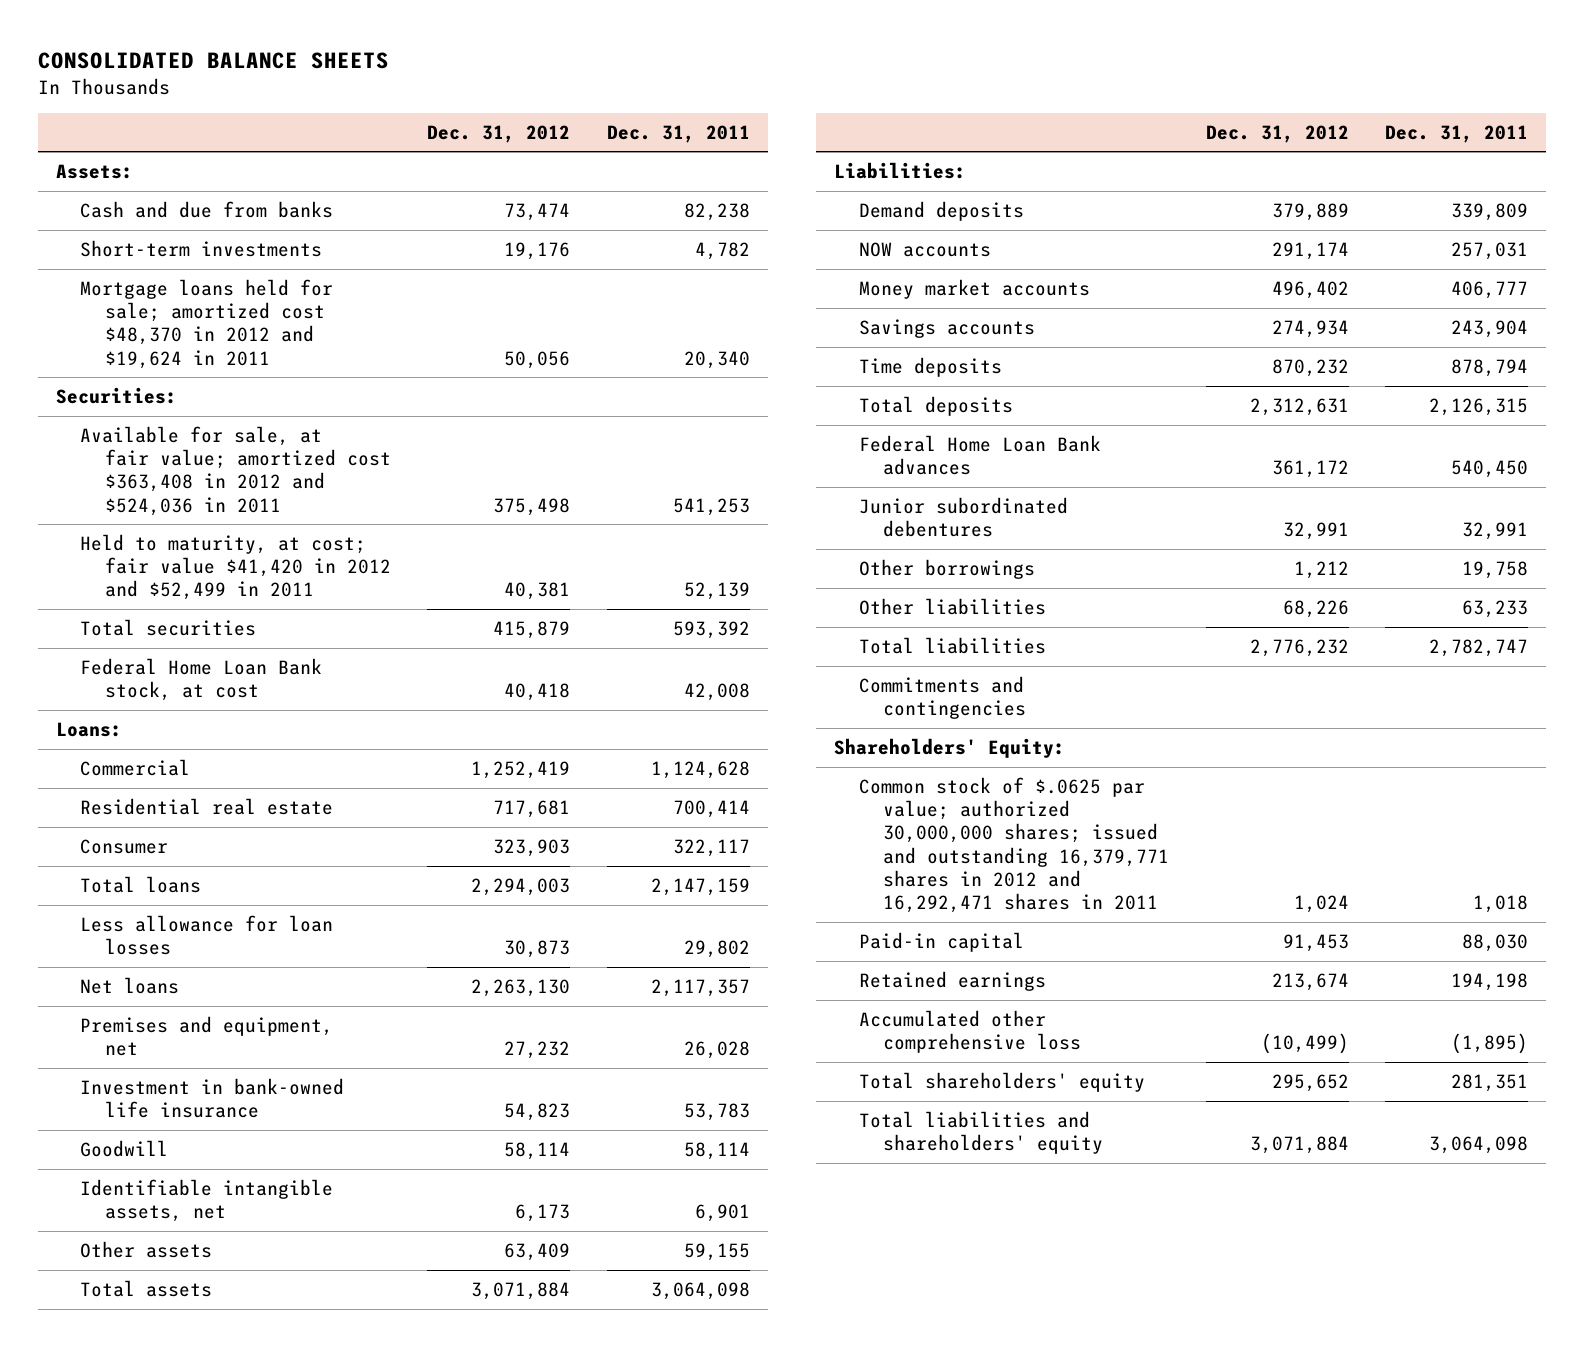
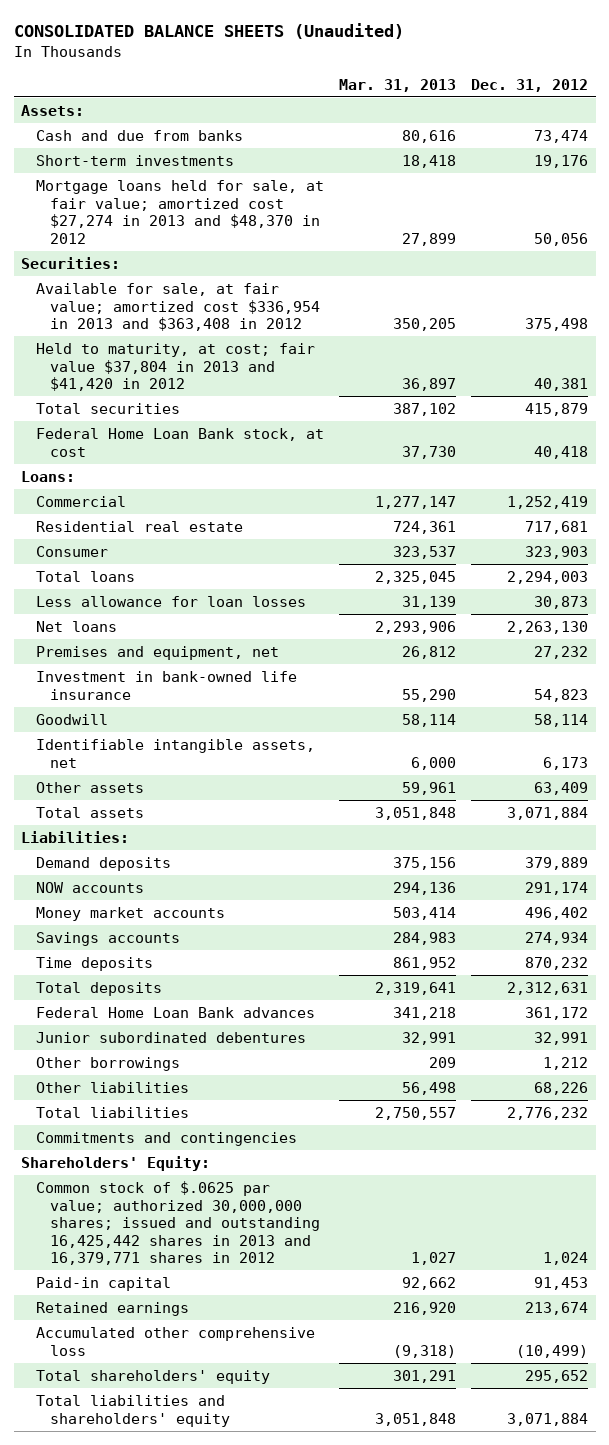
- CONSOLIDATED BALANCE SHEETS
+ CONSOLIDATED BALANCE SHEETS (Unaudited)
- | Dec. 31, 2012 | Dec. 31, 2011
+ | Mar. 31, 2013 | Dec. 31, 2012
- Mortgage loans held for sale; amortized cost $48,370 in 2012 and $19,624 in 2011 | 50,056 | 20,340
+ Mortgage loans held for sale, at fair value; amortized cost $27,274 in 2013 and $48,370 in 2012 | 27,899 | 50,056
- Available for sale, at fair value; amortized cost $363,408 in 2012 and $524,036 in 2011 | 375,498 | 541,253
- Held to maturity, at cost; fair value $41,420 in 2012 and $52,499 in 2011 | 40,381 | 52,139
+ Available for sale, at fair value; amortized cost $336,954 in 2013 and $363,408 in 2012 | 350,205 | 375,498
+ Held to maturity, at cost; fair value $37,804 in 2013 and $41,420 in 2012 | 36,897 | 40,381
- Common stock of $.0625 par value; authorized 30,000,000 shares; issued and outstanding 16,379,771 shares in 2012 and 16,292,471 shares in 2011 | 1,024 | 1,018
+ Common stock of $.0625 par value; authorized 30,000,000 shares; issued and outstanding 16,425,442 shares in 2013 and 16,379,771 shares in 2012 | 1,027 | 1,024

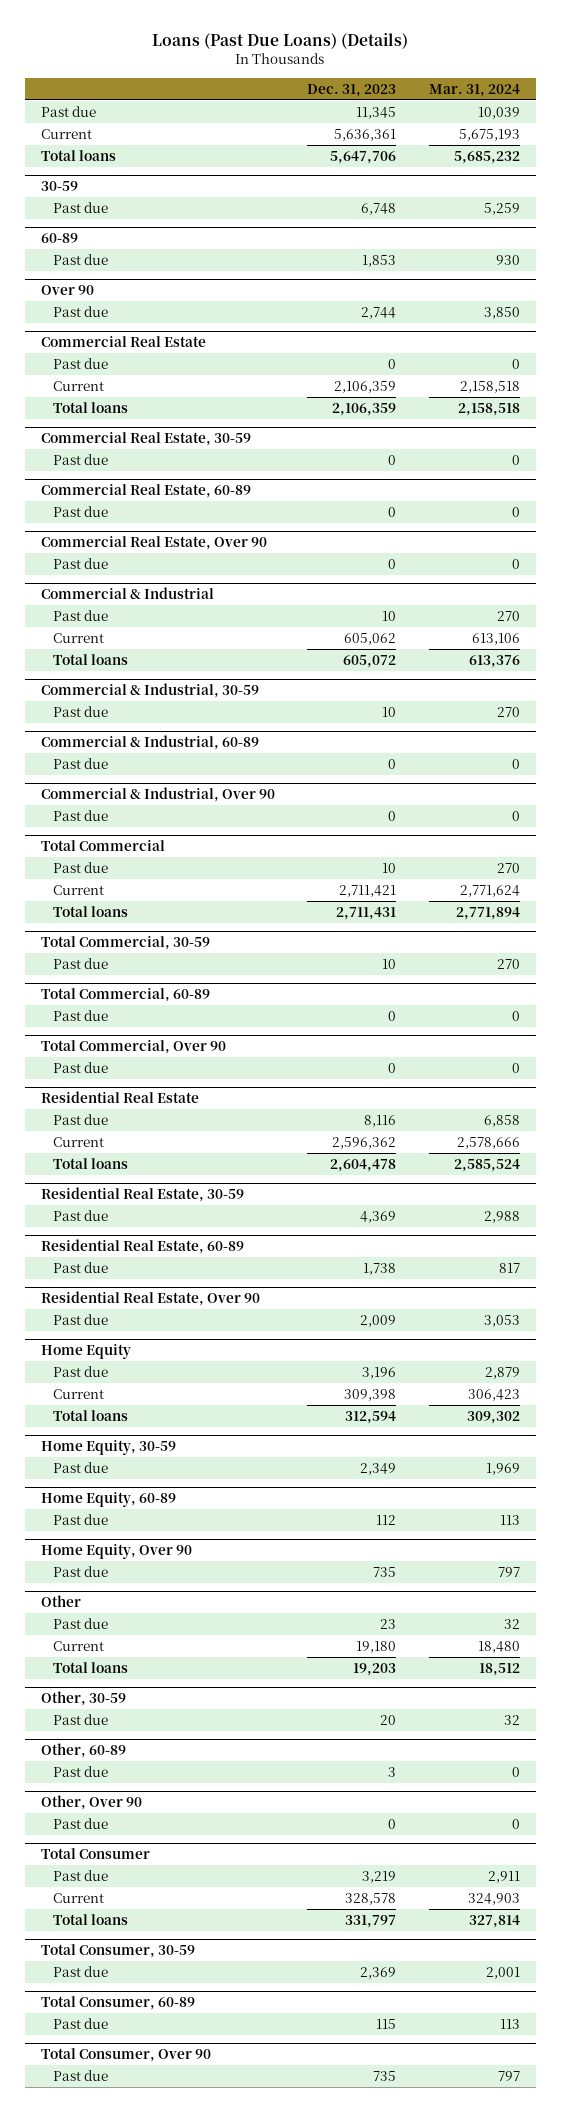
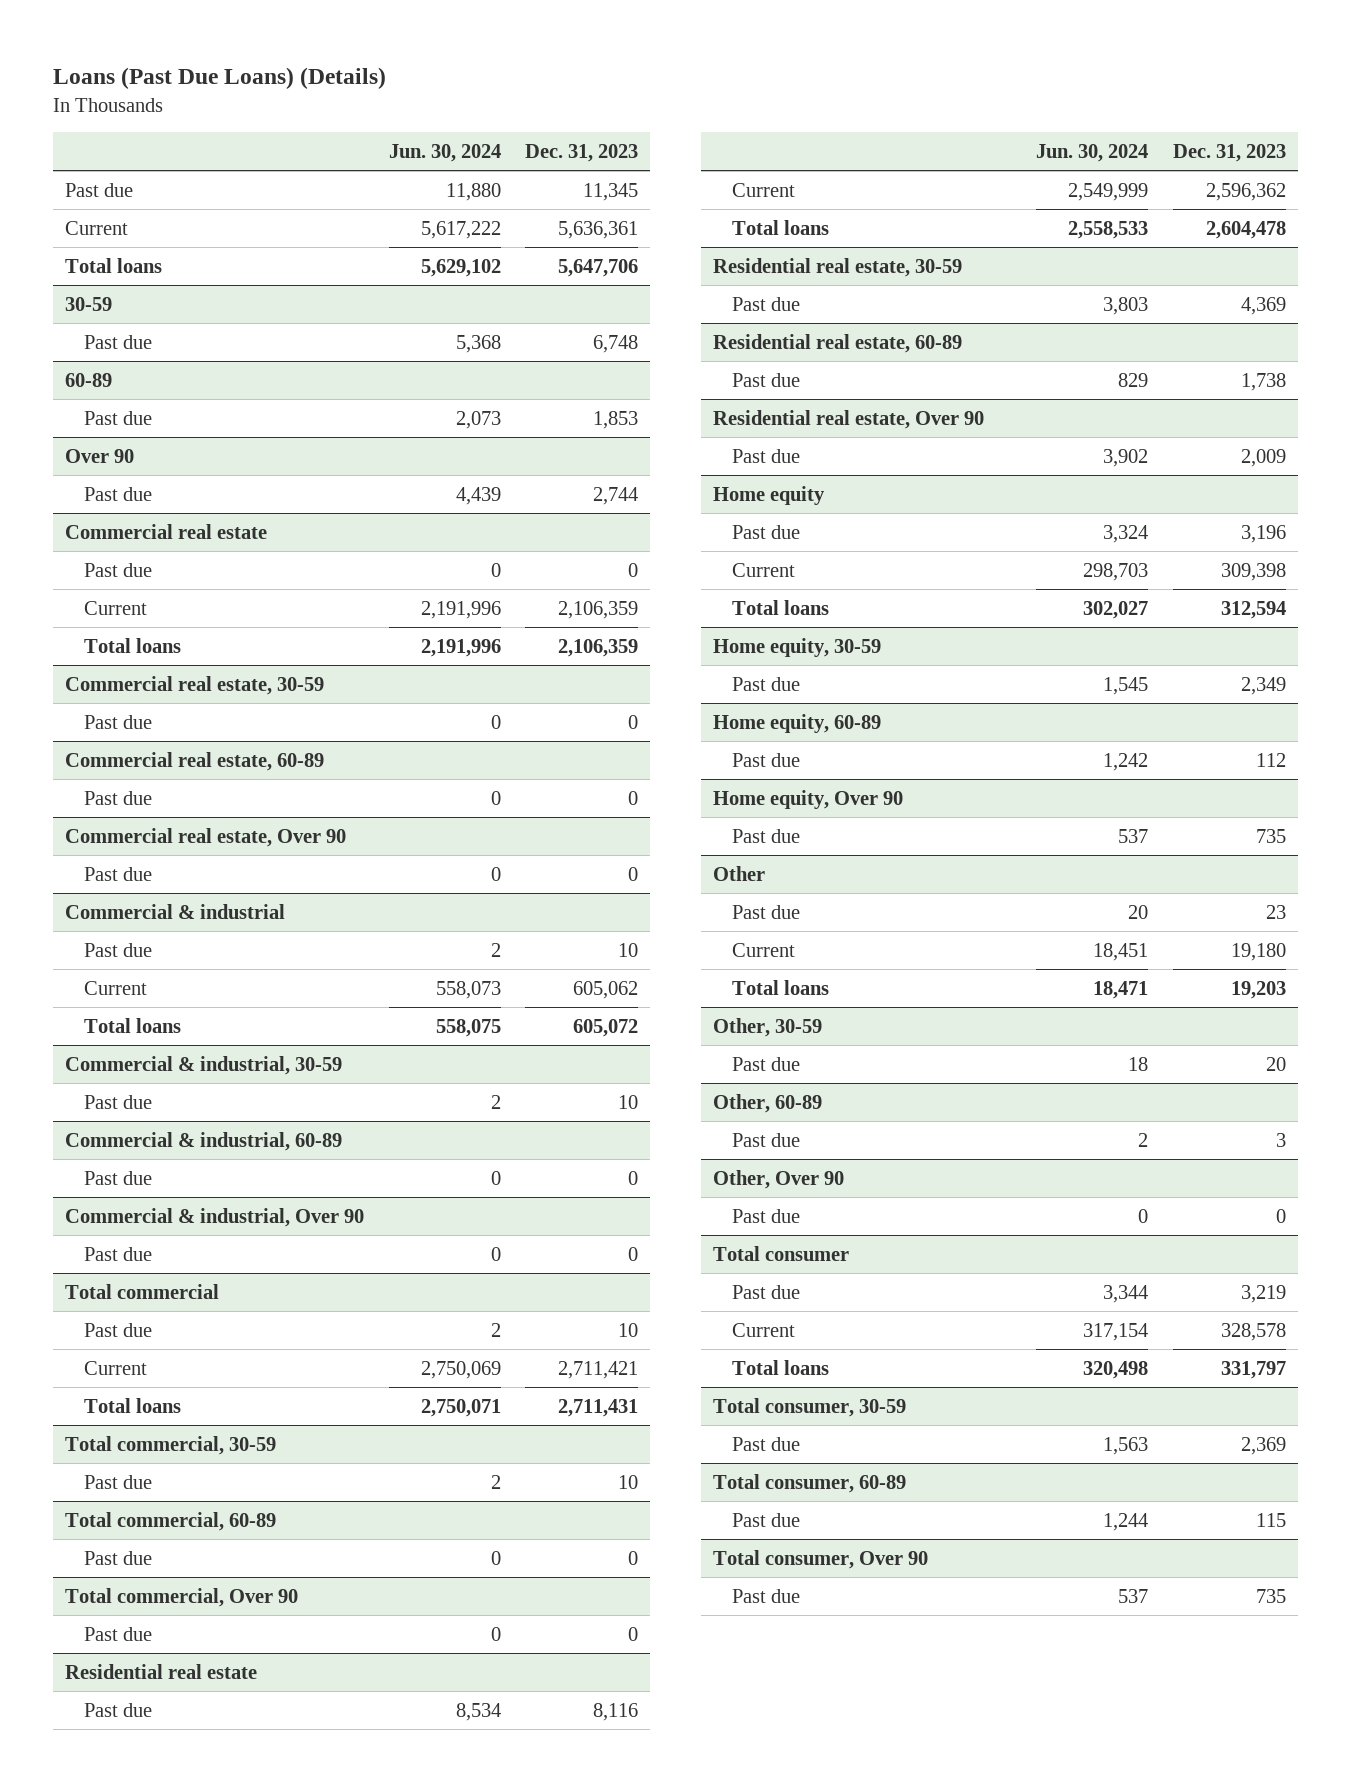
- | Dec. 31, 2023 | Mar. 31, 2024
+ | Jun. 30, 2024 | Dec. 31, 2023
- Commercial Real Estate
+ Commercial real estate
- Commercial Real Estate, 30-59
+ Commercial real estate, 30-59
- Commercial Real Estate, 60-89
+ Commercial real estate, 60-89
- Commercial Real Estate, Over 90
+ Commercial real estate, Over 90
- Commercial & Industrial
+ Commercial & industrial
- Commercial & Industrial, 30-59
+ Commercial & industrial, 30-59
- Commercial & Industrial, 60-89
+ Commercial & industrial, 60-89
- Commercial & Industrial, Over 90
+ Commercial & industrial, Over 90
- Total Commercial
+ Total commercial
- Total Commercial, 30-59
+ Total commercial, 30-59
- Total Commercial, 60-89
+ Total commercial, 60-89
- Total Commercial, Over 90
+ Total commercial, Over 90
- Residential Real Estate
+ Residential real estate
- Residential Real Estate, 30-59
+ Residential real estate, 30-59
- Residential Real Estate, 60-89
+ Residential real estate, 60-89
- Residential Real Estate, Over 90
+ Residential real estate, Over 90
- Home Equity
+ Home equity
- Home Equity, 30-59
+ Home equity, 30-59
- Home Equity, 60-89
+ Home equity, 60-89
- Home Equity, Over 90
+ Home equity, Over 90
- Total Consumer
+ Total consumer
- Total Consumer, 30-59
+ Total consumer, 30-59
- Total Consumer, 60-89
+ Total consumer, 60-89
- Total Consumer, Over 90
+ Total consumer, Over 90

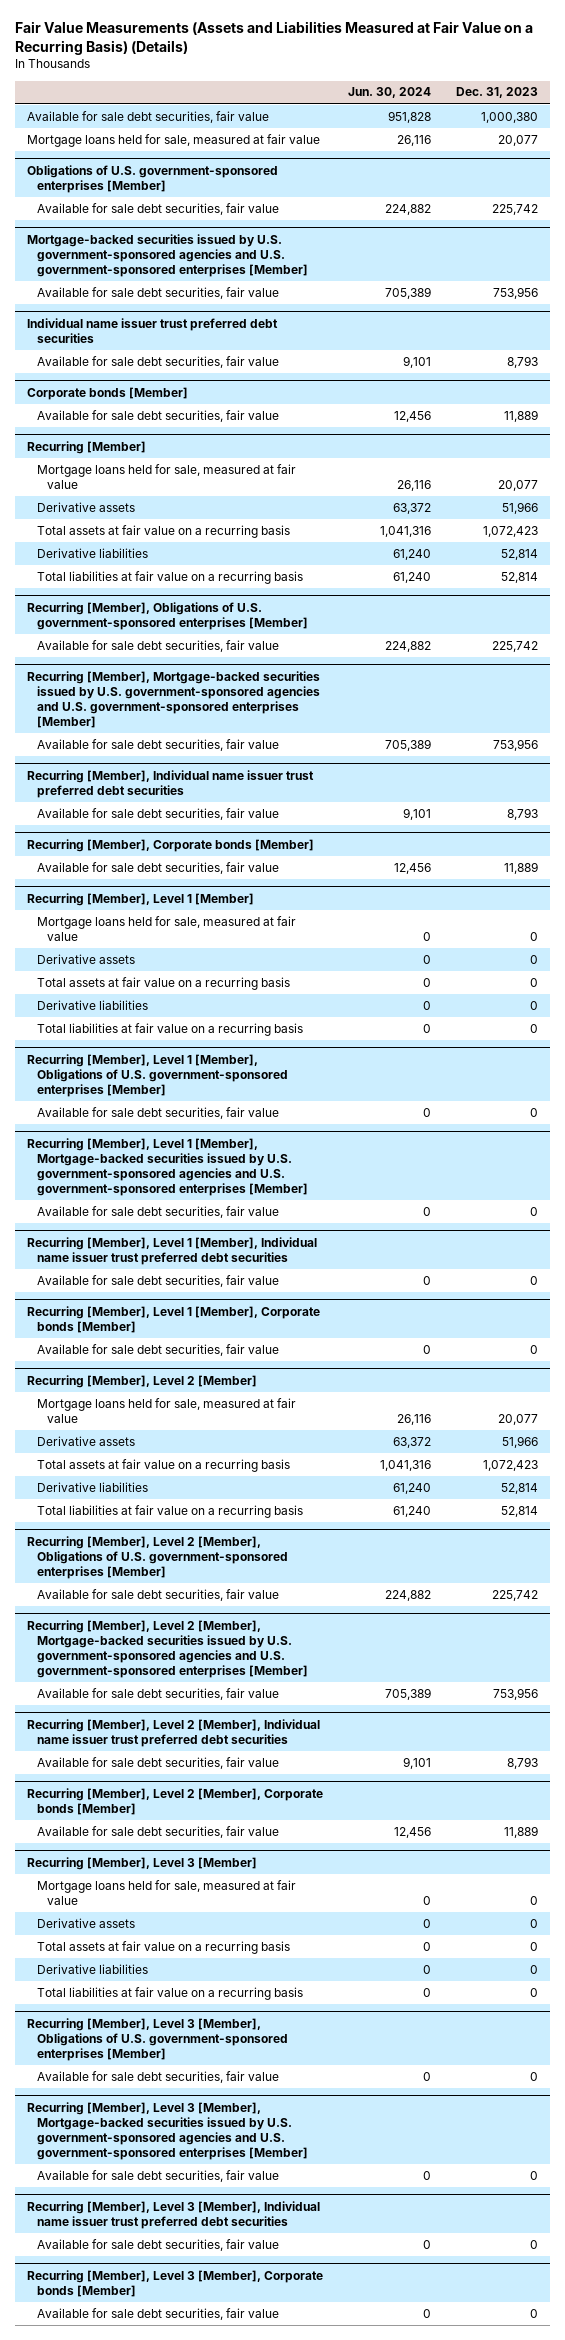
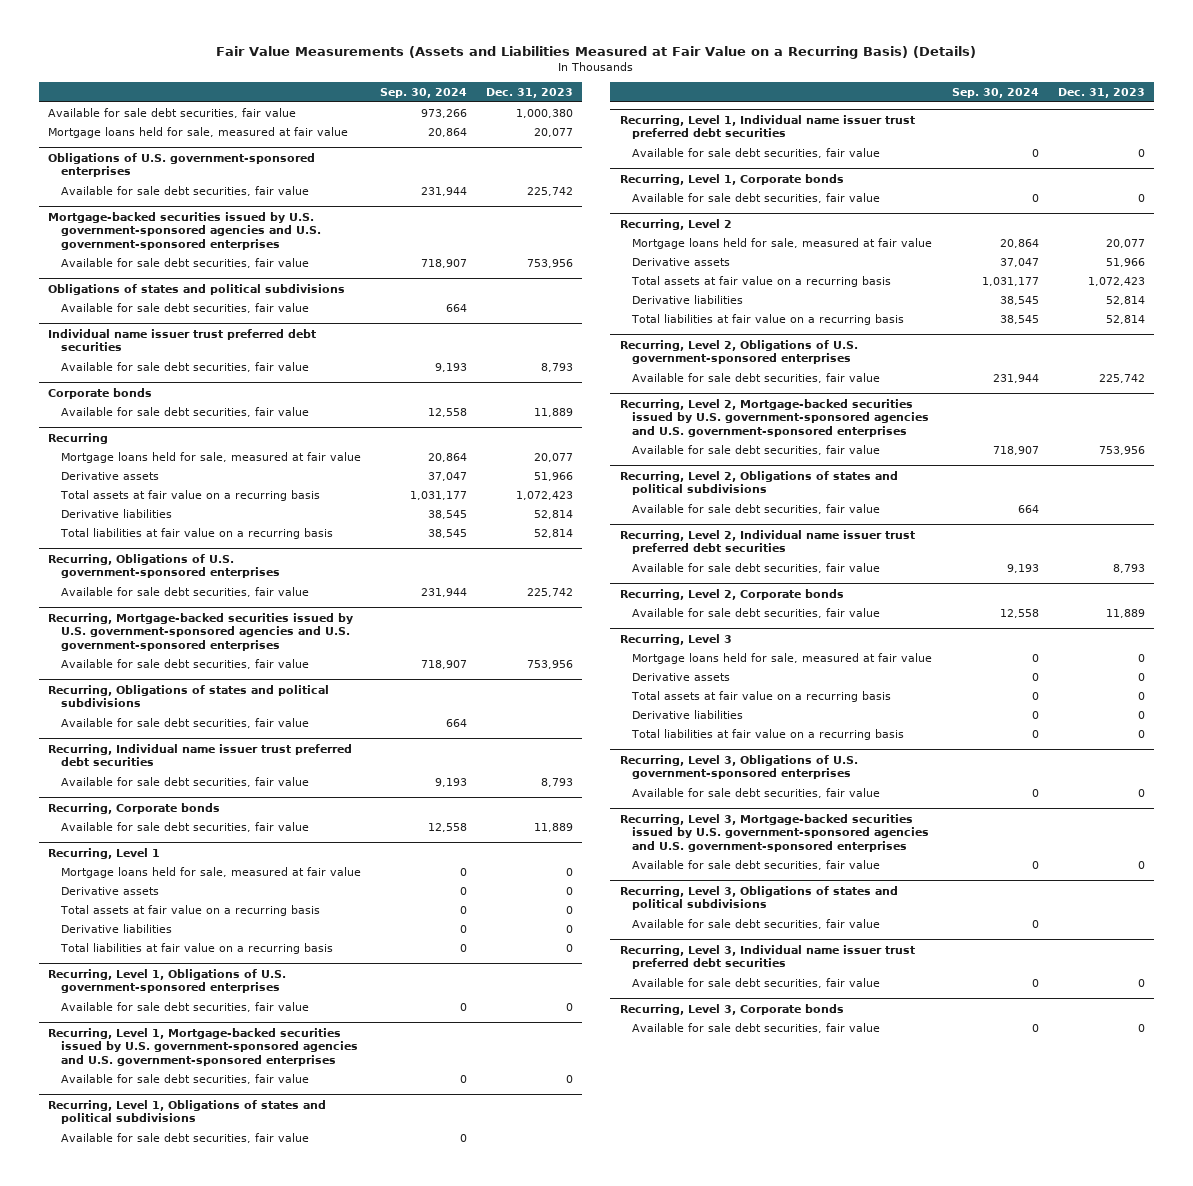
- | Jun. 30, 2024 | Dec. 31, 2023
+ | Sep. 30, 2024 | Dec. 31, 2023
- Obligations of U.S. government-sponsored enterprises [Member]
+ Obligations of U.S. government-sponsored enterprises
- Mortgage-backed securities issued by U.S. government-sponsored agencies and U.S. government-sponsored enterprises [Member]
+ Mortgage-backed securities issued by U.S. government-sponsored agencies and U.S. government-sponsored enterprises
+ Obligations of states and political subdivisions
+ Available for sale debt securities, fair value | 664 |
- Corporate bonds [Member]
+ Corporate bonds
- Recurring [Member]
+ Recurring
- Recurring [Member], Obligations of U.S. government-sponsored enterprises [Member]
+ Recurring, Obligations of U.S. government-sponsored enterprises
- Recurring [Member], Mortgage-backed securities issued by U.S. government-sponsored agencies and U.S. government-sponsored enterprises [Member]
+ Recurring, Mortgage-backed securities issued by U.S. government-sponsored agencies and U.S. government-sponsored enterprises
- Recurring [Member], Individual name issuer trust preferred debt securities
+ Recurring, Obligations of states and political subdivisions
+ Available for sale debt securities, fair value | 664 |
+ Recurring, Individual name issuer trust preferred debt securities
- Recurring [Member], Corporate bonds [Member]
+ Recurring, Corporate bonds
- Recurring [Member], Level 1 [Member]
+ Recurring, Level 1
- Recurring [Member], Level 1 [Member], Obligations of U.S. government-sponsored enterprises [Member]
+ Recurring, Level 1, Obligations of U.S. government-sponsored enterprises
- Recurring [Member], Level 1 [Member], Mortgage-backed securities issued by U.S. government-sponsored agencies and U.S. government-sponsored enterprises [Member]
+ Recurring, Level 1, Mortgage-backed securities issued by U.S. government-sponsored agencies and U.S. government-sponsored enterprises
- Recurring [Member], Level 1 [Member], Individual name issuer trust preferred debt securities
+ Recurring, Level 1, Obligations of states and political subdivisions
+ Available for sale debt securities, fair value | 0 |
+ Recurring, Level 1, Individual name issuer trust preferred debt securities
- Recurring [Member], Level 1 [Member], Corporate bonds [Member]
+ Recurring, Level 1, Corporate bonds
- Recurring [Member], Level 2 [Member]
+ Recurring, Level 2
- Recurring [Member], Level 2 [Member], Obligations of U.S. government-sponsored enterprises [Member]
+ Recurring, Level 2, Obligations of U.S. government-sponsored enterprises
- Recurring [Member], Level 2 [Member], Mortgage-backed securities issued by U.S. government-sponsored agencies and U.S. government-sponsored enterprises [Member]
+ Recurring, Level 2, Mortgage-backed securities issued by U.S. government-sponsored agencies and U.S. government-sponsored enterprises
- Recurring [Member], Level 2 [Member], Individual name issuer trust preferred debt securities
+ Recurring, Level 2, Obligations of states and political subdivisions
+ Available for sale debt securities, fair value | 664 |
+ Recurring, Level 2, Individual name issuer trust preferred debt securities
- Recurring [Member], Level 2 [Member], Corporate bonds [Member]
+ Recurring, Level 2, Corporate bonds
- Recurring [Member], Level 3 [Member]
+ Recurring, Level 3
- Recurring [Member], Level 3 [Member], Obligations of U.S. government-sponsored enterprises [Member]
+ Recurring, Level 3, Obligations of U.S. government-sponsored enterprises
- Recurring [Member], Level 3 [Member], Mortgage-backed securities issued by U.S. government-sponsored agencies and U.S. government-sponsored enterprises [Member]
+ Recurring, Level 3, Mortgage-backed securities issued by U.S. government-sponsored agencies and U.S. government-sponsored enterprises
- Recurring [Member], Level 3 [Member], Individual name issuer trust preferred debt securities
+ Recurring, Level 3, Obligations of states and political subdivisions
+ Available for sale debt securities, fair value | 0 |
+ Recurring, Level 3, Individual name issuer trust preferred debt securities
- Recurring [Member], Level 3 [Member], Corporate bonds [Member]
+ Recurring, Level 3, Corporate bonds

